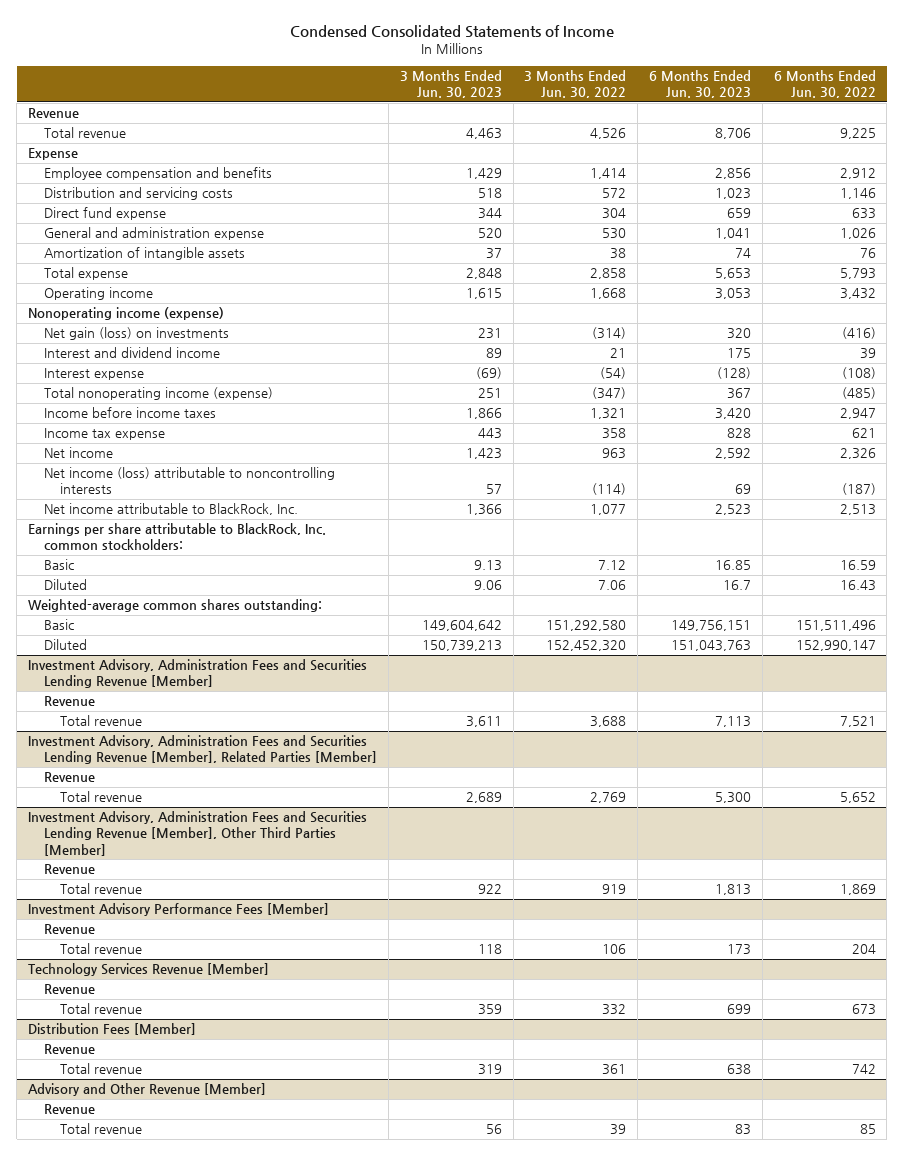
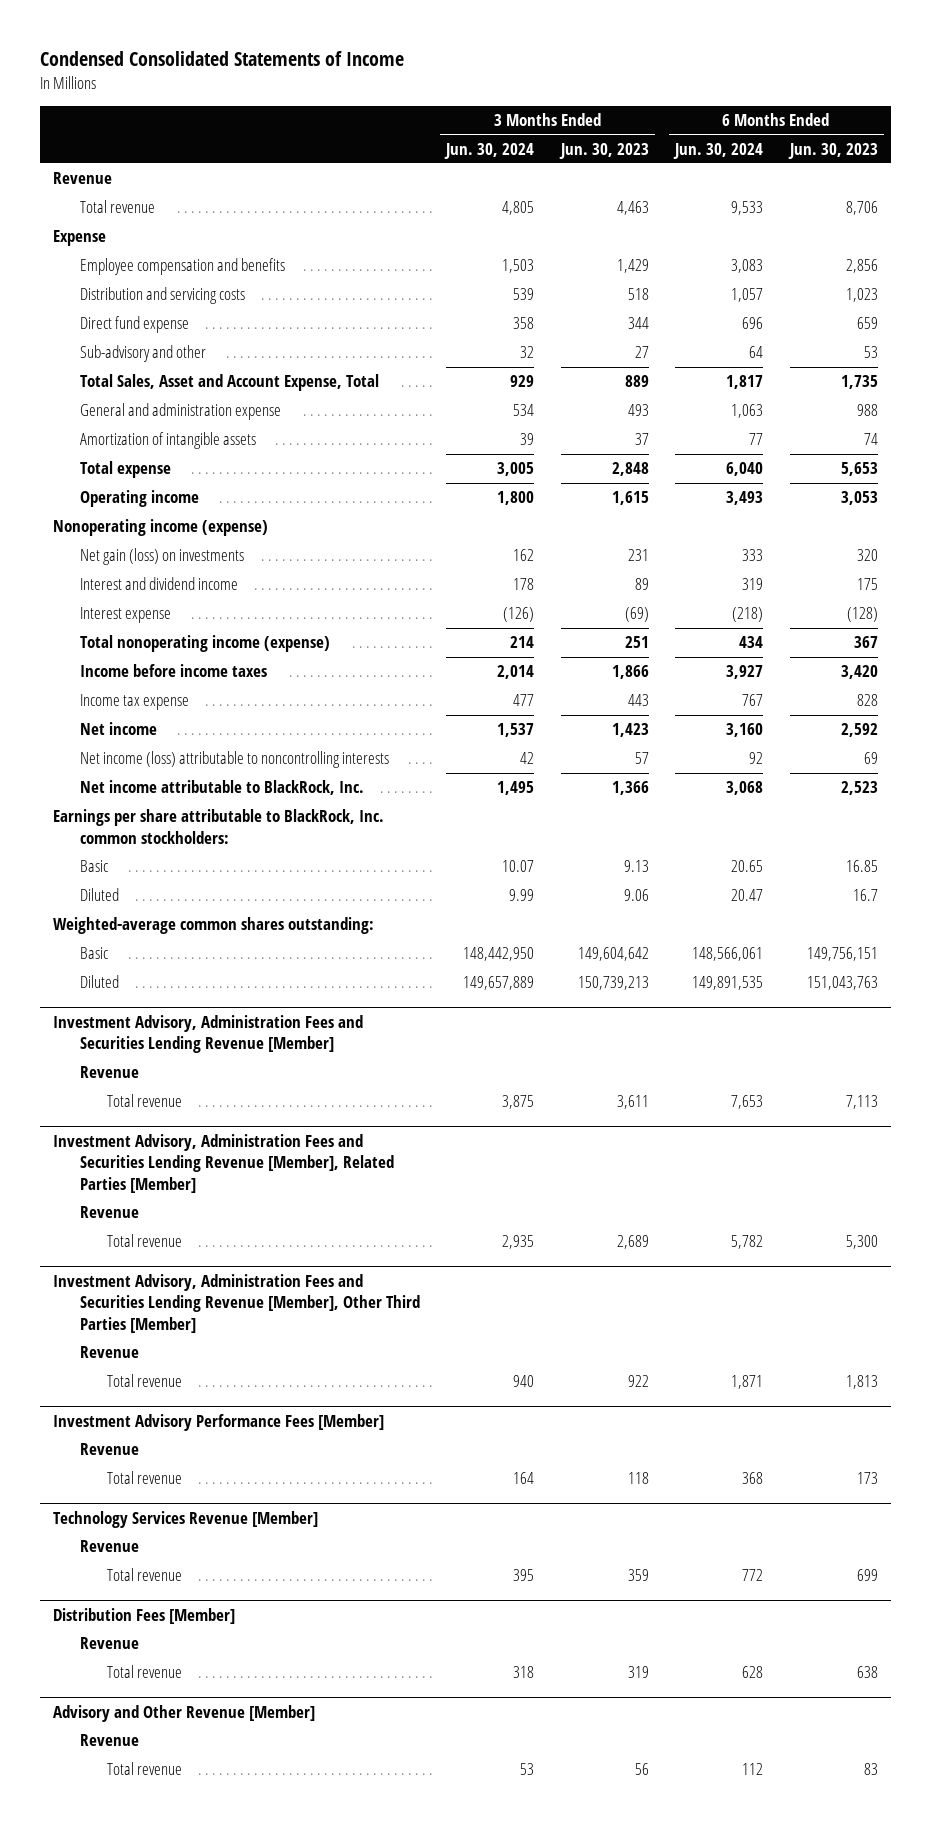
- | 3 Months Ended Jun. 30, 2023 | 3 Months Ended Jun. 30, 2022 | 6 Months Ended Jun. 30, 2023 | 6 Months Ended Jun. 30, 2022
+ | 3 Months Ended Jun. 30, 2024 | 3 Months Ended Jun. 30, 2023 | 6 Months Ended Jun. 30, 2024 | 6 Months Ended Jun. 30, 2023
- General and administration expense | 520 | 530 | 1,041 | 1,026
+ Sub-advisory and other | 32 | 27 | 64 | 53
+ Total Sales, Asset and Account Expense, Total | 929 | 889 | 1,817 | 1,735
+ General and administration expense | 534 | 493 | 1,063 | 988

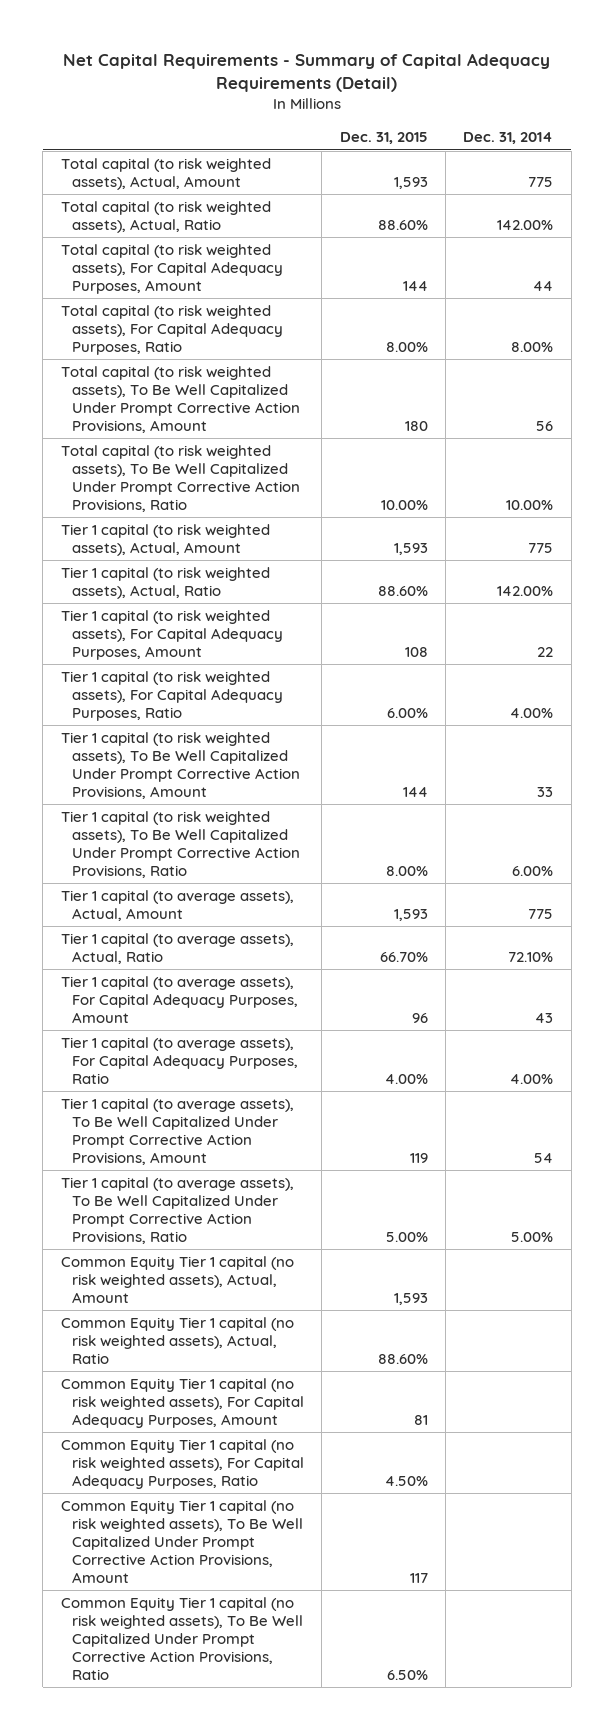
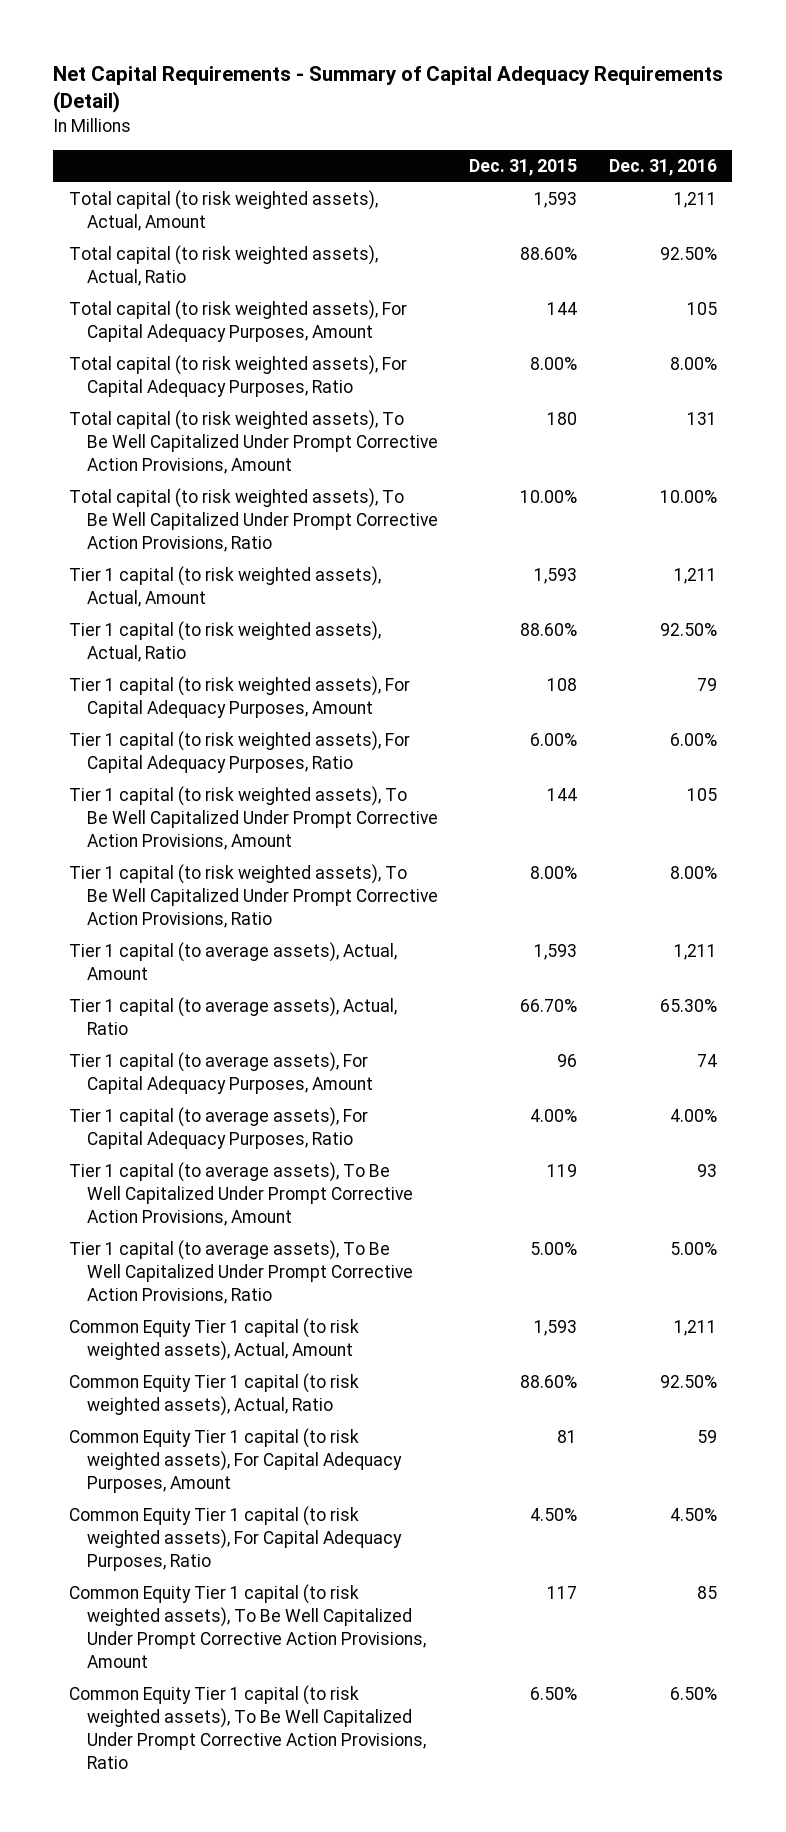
- | Dec. 31, 2015 | Dec. 31, 2014
+ | Dec. 31, 2015 | Dec. 31, 2016
- Common Equity Tier 1 capital (no risk weighted assets), Actual, Amount | 1,593 |
- Common Equity Tier 1 capital (no risk weighted assets), Actual, Ratio | 88.60% |
- Common Equity Tier 1 capital (no risk weighted assets), For Capital Adequacy Purposes, Amount | 81 |
- Common Equity Tier 1 capital (no risk weighted assets), For Capital Adequacy Purposes, Ratio | 4.50% |
- Common Equity Tier 1 capital (no risk weighted assets), To Be Well Capitalized Under Prompt Corrective Action Provisions, Amount | 117 |
- Common Equity Tier 1 capital (no risk weighted assets), To Be Well Capitalized Under Prompt Corrective Action Provisions, Ratio | 6.50% |
+ Common Equity Tier 1 capital (to risk weighted assets), Actual, Amount | 1,593 | 1,211
+ Common Equity Tier 1 capital (to risk weighted assets), Actual, Ratio | 88.60% | 92.50%
+ Common Equity Tier 1 capital (to risk weighted assets), For Capital Adequacy Purposes, Amount | 81 | 59
+ Common Equity Tier 1 capital (to risk weighted assets), For Capital Adequacy Purposes, Ratio | 4.50% | 4.50%
+ Common Equity Tier 1 capital (to risk weighted assets), To Be Well Capitalized Under Prompt Corrective Action Provisions, Amount | 117 | 85
+ Common Equity Tier 1 capital (to risk weighted assets), To Be Well Capitalized Under Prompt Corrective Action Provisions, Ratio | 6.50% | 6.50%

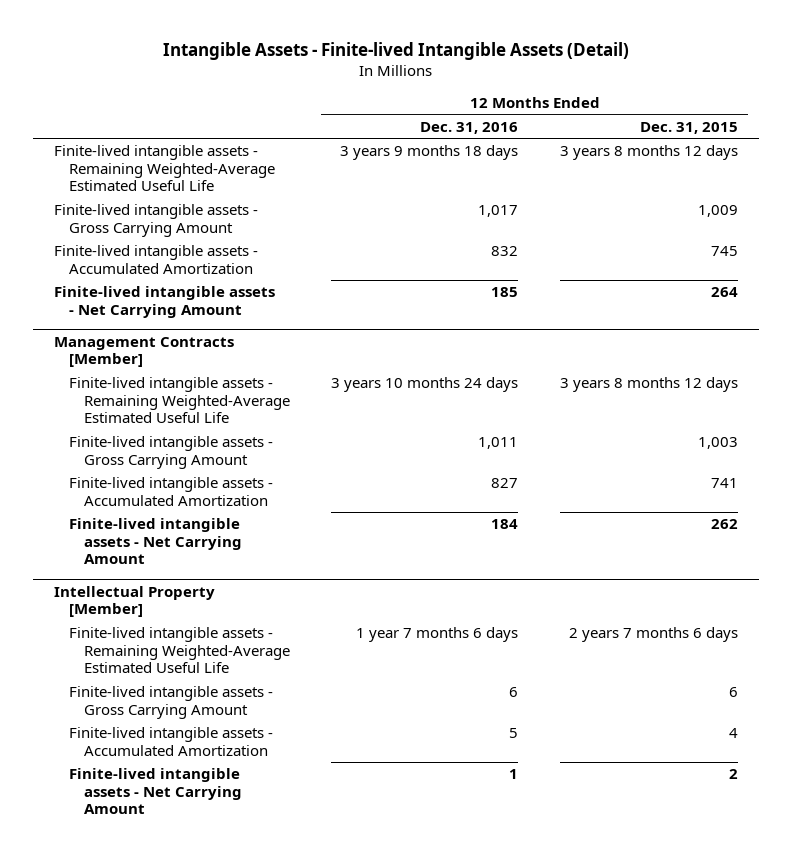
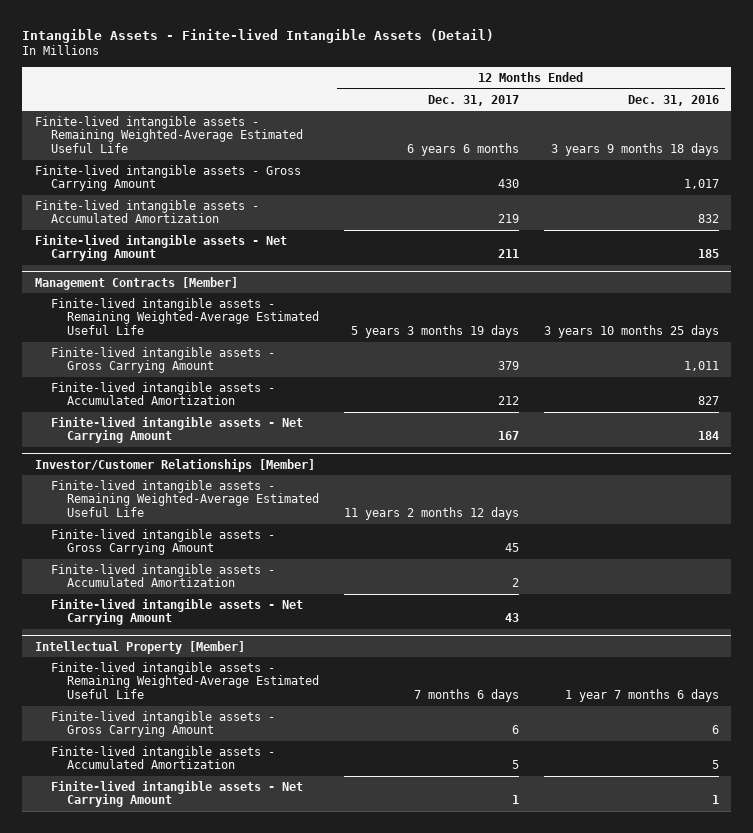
- | 12 Months Ended Dec. 31, 2016 | 12 Months Ended Dec. 31, 2015
+ | 12 Months Ended Dec. 31, 2017 | 12 Months Ended Dec. 31, 2016
@ Management Contracts [Member]
- Finite-lived intangible assets - Remaining Weighted-Average Estimated Useful Life | 3 years 10 months 24 days | 3 years 8 months 12 days
+ Finite-lived intangible assets - Remaining Weighted-Average Estimated Useful Life | 5 years 3 months 19 days | 3 years 10 months 25 days
+ Investor/Customer Relationships [Member]
+ Finite-lived intangible assets - Remaining Weighted-Average Estimated Useful Life | 11 years 2 months 12 days |
+ Finite-lived intangible assets - Gross Carrying Amount | 45 |
+ Finite-lived intangible assets - Accumulated Amortization | 2 |
+ Finite-lived intangible assets - Net Carrying Amount | 43 |

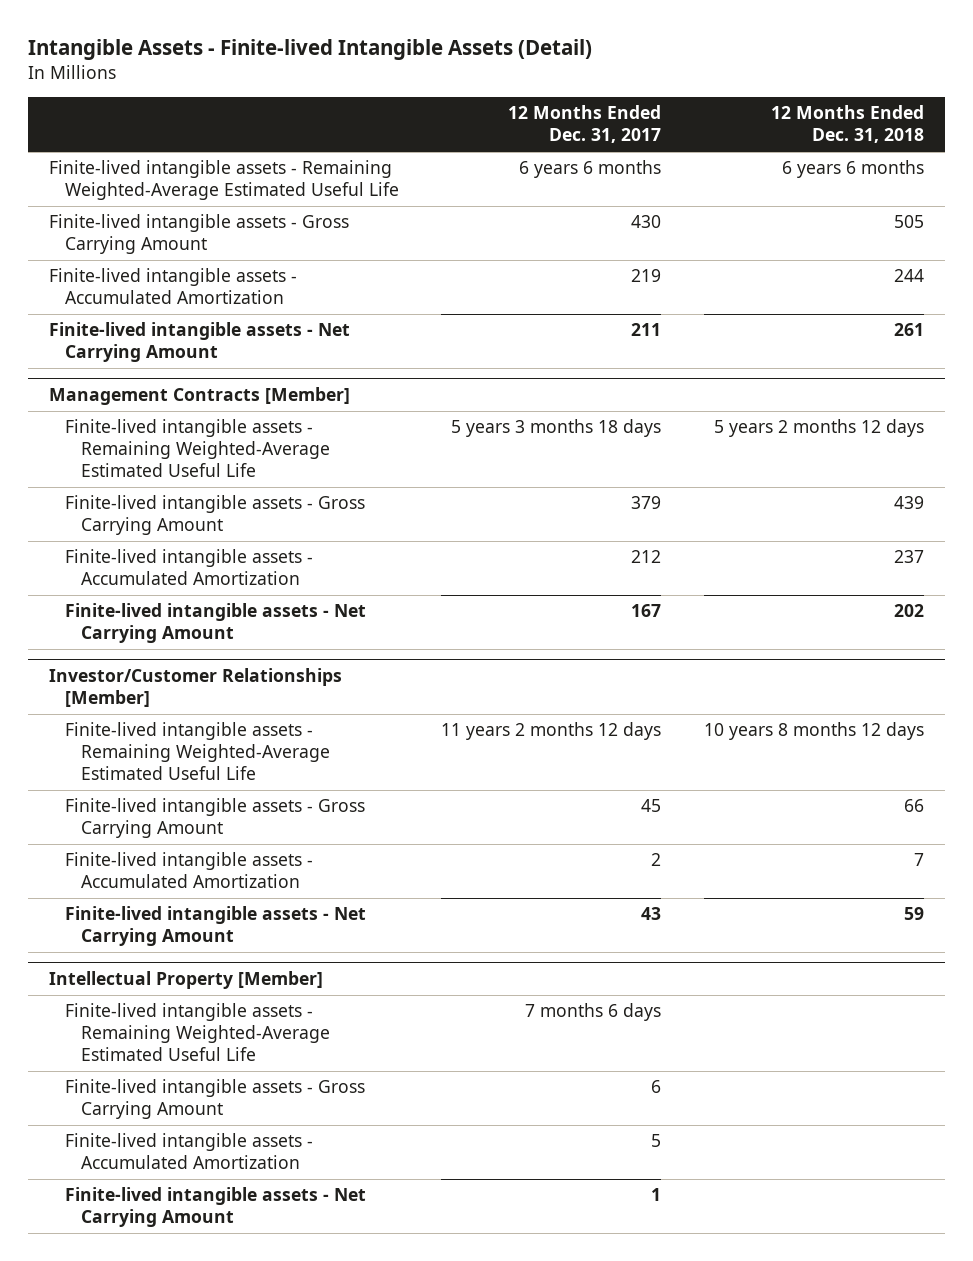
- | 12 Months Ended Dec. 31, 2017 | 12 Months Ended Dec. 31, 2016
+ | 12 Months Ended Dec. 31, 2017 | 12 Months Ended Dec. 31, 2018
@ Management Contracts [Member]
- Finite-lived intangible assets - Remaining Weighted-Average Estimated Useful Life | 5 years 3 months 19 days | 3 years 10 months 25 days
+ Finite-lived intangible assets - Remaining Weighted-Average Estimated Useful Life | 5 years 3 months 18 days | 5 years 2 months 12 days

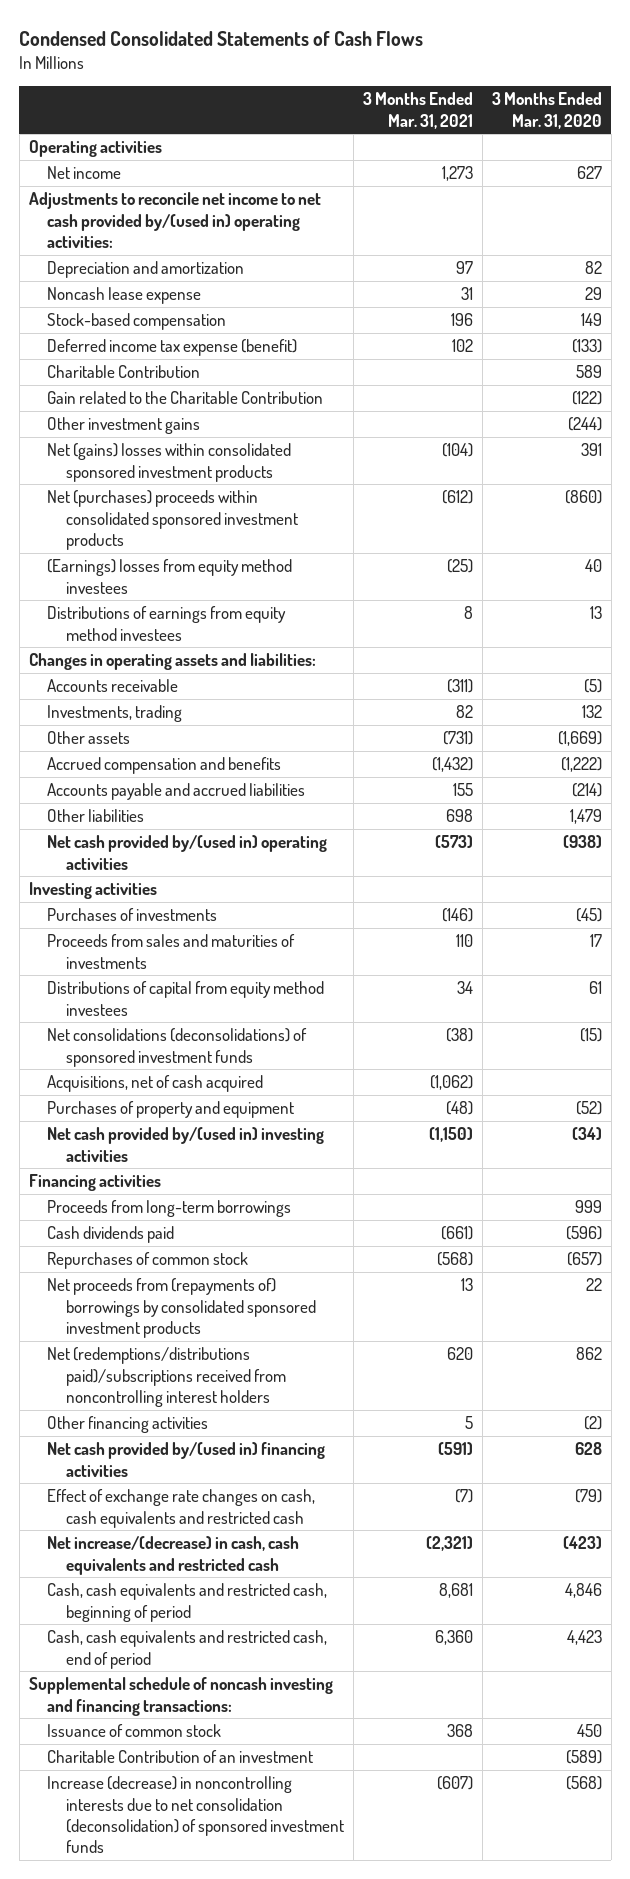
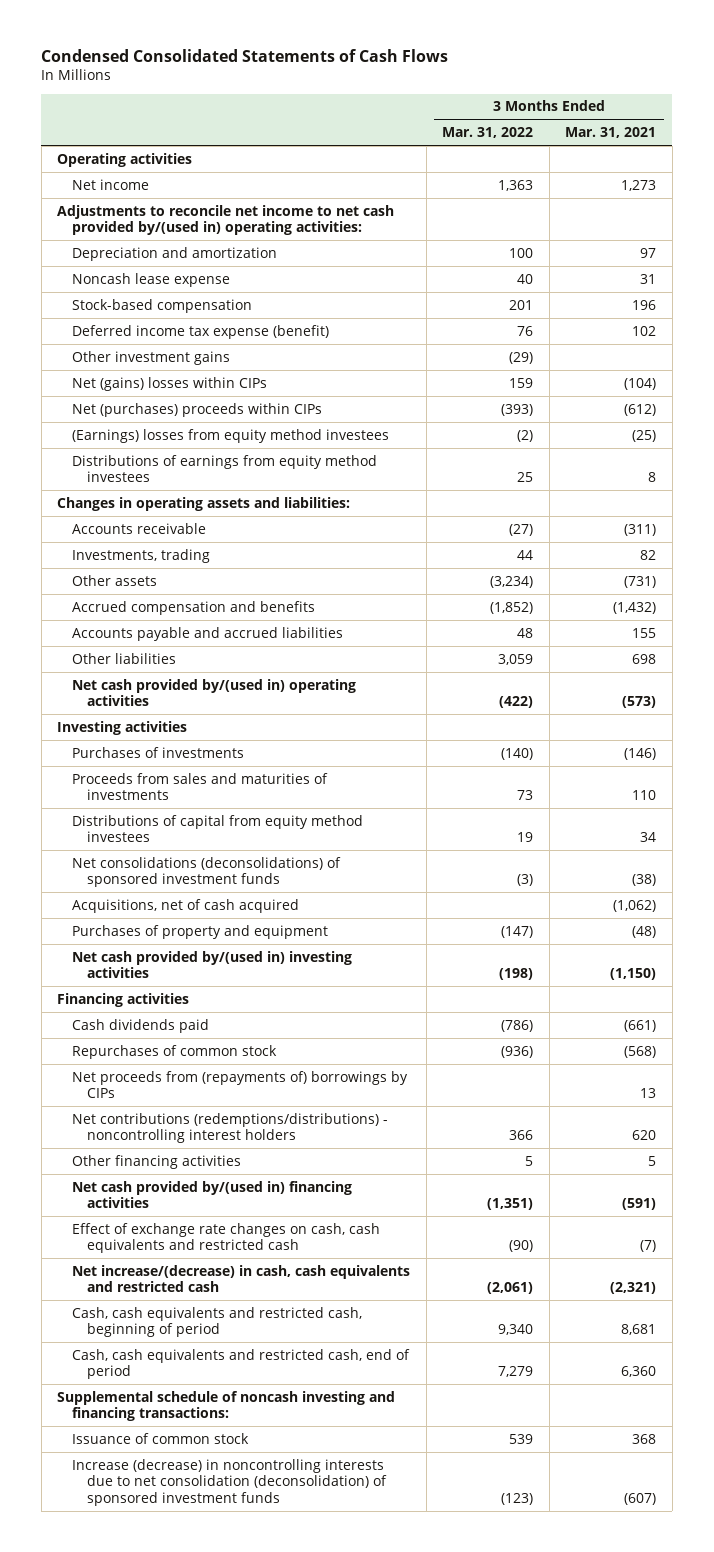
- | 3 Months Ended Mar. 31, 2021 | 3 Months Ended Mar. 31, 2020
+ | 3 Months Ended Mar. 31, 2022 | 3 Months Ended Mar. 31, 2021
- Charitable Contribution | | 589
- Gain related to the Charitable Contribution | | (122)
- Net (gains) losses within consolidated sponsored investment products | (104) | 391
- Net (purchases) proceeds within consolidated sponsored investment products | (612) | (860)
+ Net (gains) losses within CIPs | 159 | (104)
+ Net (purchases) proceeds within CIPs | (393) | (612)
- Proceeds from long-term borrowings | | 999
- Net proceeds from (repayments of) borrowings by consolidated sponsored investment products | 13 | 22
- Net (redemptions/distributions paid)/subscriptions received from noncontrolling interest holders | 620 | 862
+ Net proceeds from (repayments of) borrowings by CIPs | | 13
+ Net contributions (redemptions/distributions) - noncontrolling interest holders | 366 | 620
- Charitable Contribution of an investment | | (589)

